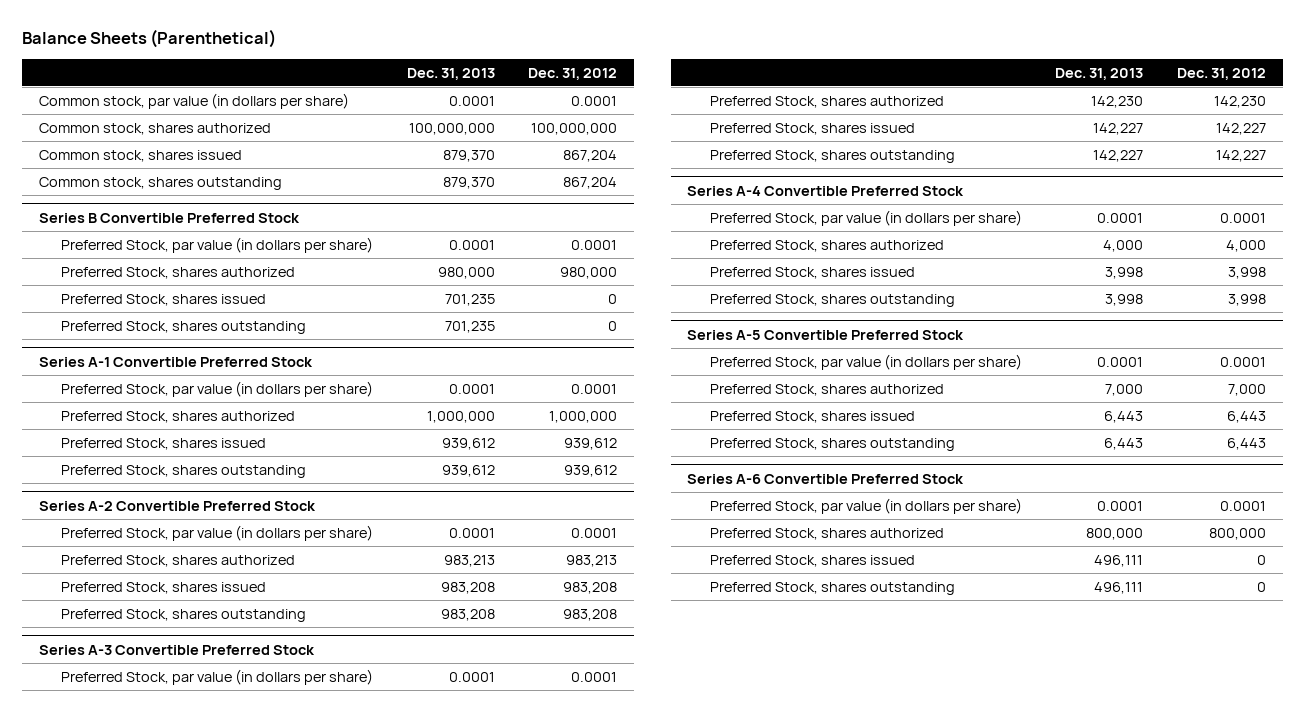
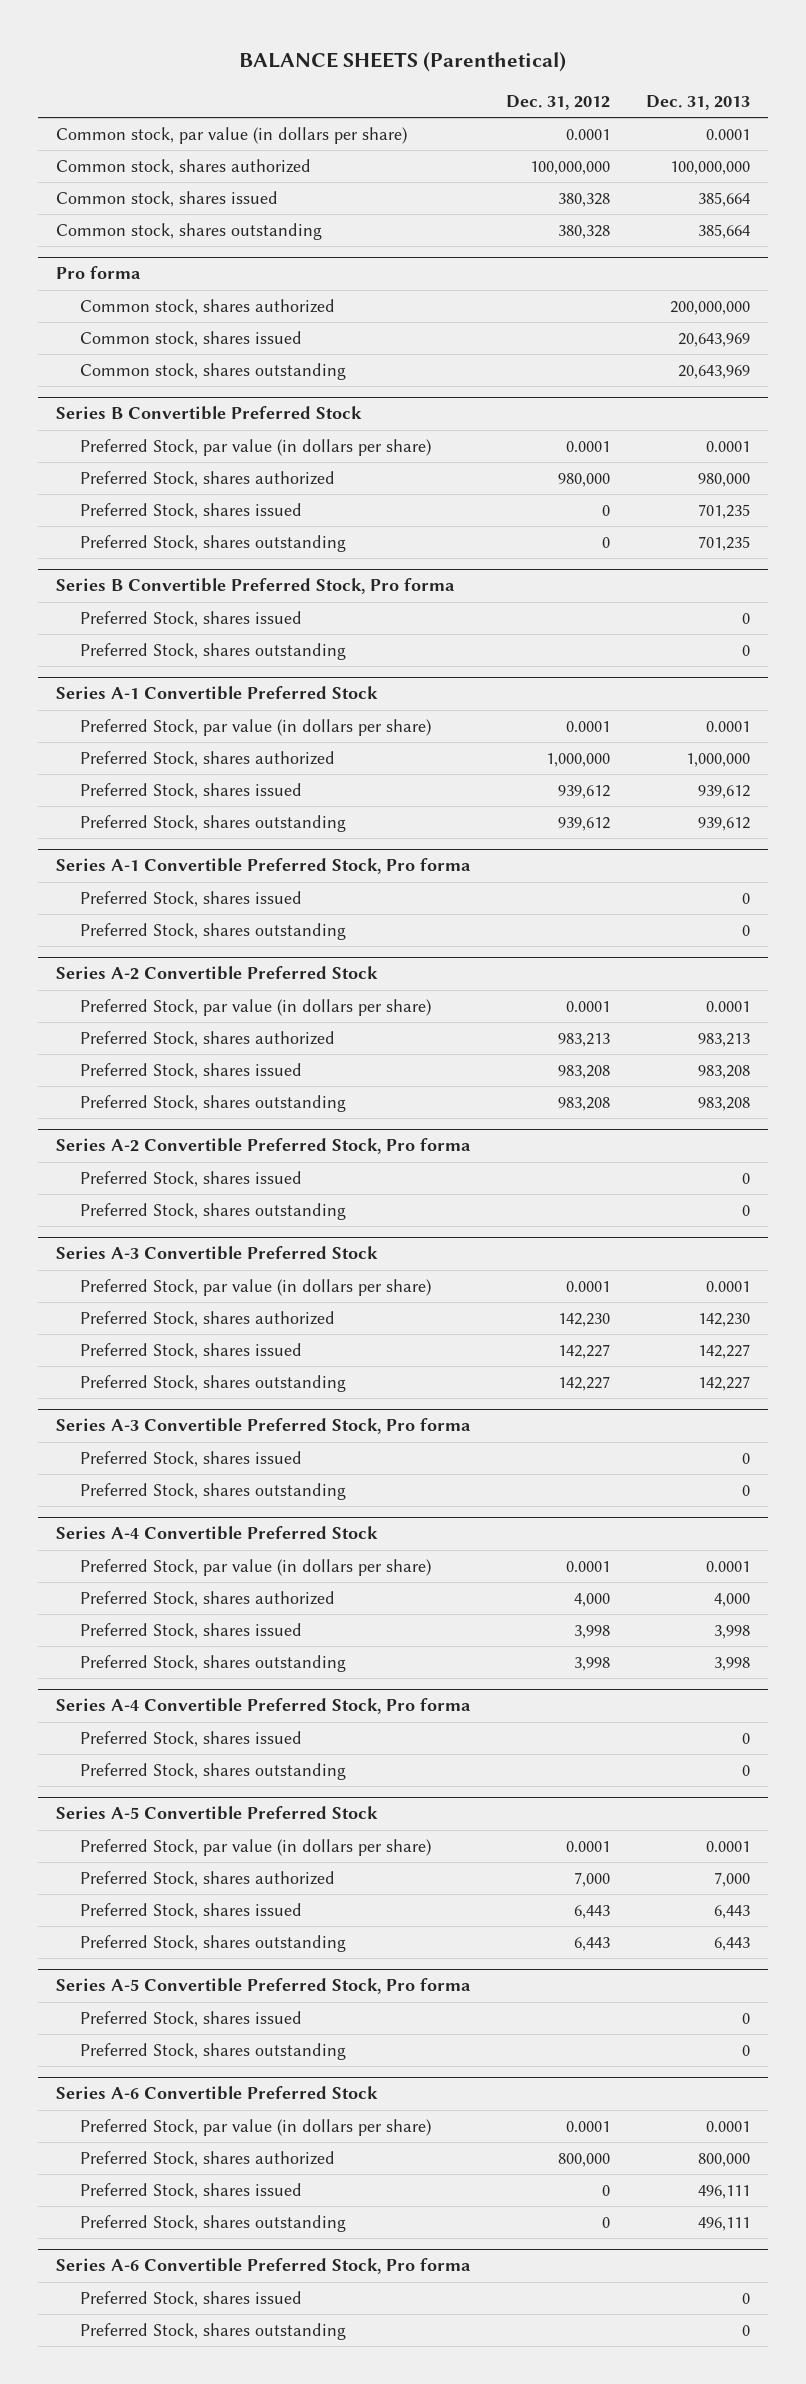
- Balance Sheets (Parenthetical)
+ BALANCE SHEETS (Parenthetical)
- | Dec. 31, 2013 | Dec. 31, 2012
+ | Dec. 31, 2012 | Dec. 31, 2013
- Common stock, shares issued | 879,370 | 867,204
- Common stock, shares outstanding | 879,370 | 867,204
+ Common stock, shares issued | 380,328 | 385,664
+ Common stock, shares outstanding | 380,328 | 385,664
+ Pro forma
+ Common stock, shares authorized | | 200,000,000
+ Common stock, shares issued | | 20,643,969
+ Common stock, shares outstanding | | 20,643,969
+ Series B Convertible Preferred Stock, Pro forma
+ Preferred Stock, shares issued | | 0
+ Preferred Stock, shares outstanding | | 0
+ Series A-1 Convertible Preferred Stock, Pro forma
+ Preferred Stock, shares issued | | 0
+ Preferred Stock, shares outstanding | | 0
+ Series A-2 Convertible Preferred Stock, Pro forma
+ Preferred Stock, shares issued | | 0
+ Preferred Stock, shares outstanding | | 0
+ Series A-3 Convertible Preferred Stock, Pro forma
+ Preferred Stock, shares issued | | 0
+ Preferred Stock, shares outstanding | | 0
+ Series A-4 Convertible Preferred Stock, Pro forma
+ Preferred Stock, shares issued | | 0
+ Preferred Stock, shares outstanding | | 0
+ Series A-5 Convertible Preferred Stock, Pro forma
+ Preferred Stock, shares issued | | 0
+ Preferred Stock, shares outstanding | | 0
+ Series A-6 Convertible Preferred Stock, Pro forma
+ Preferred Stock, shares issued | | 0
+ Preferred Stock, shares outstanding | | 0

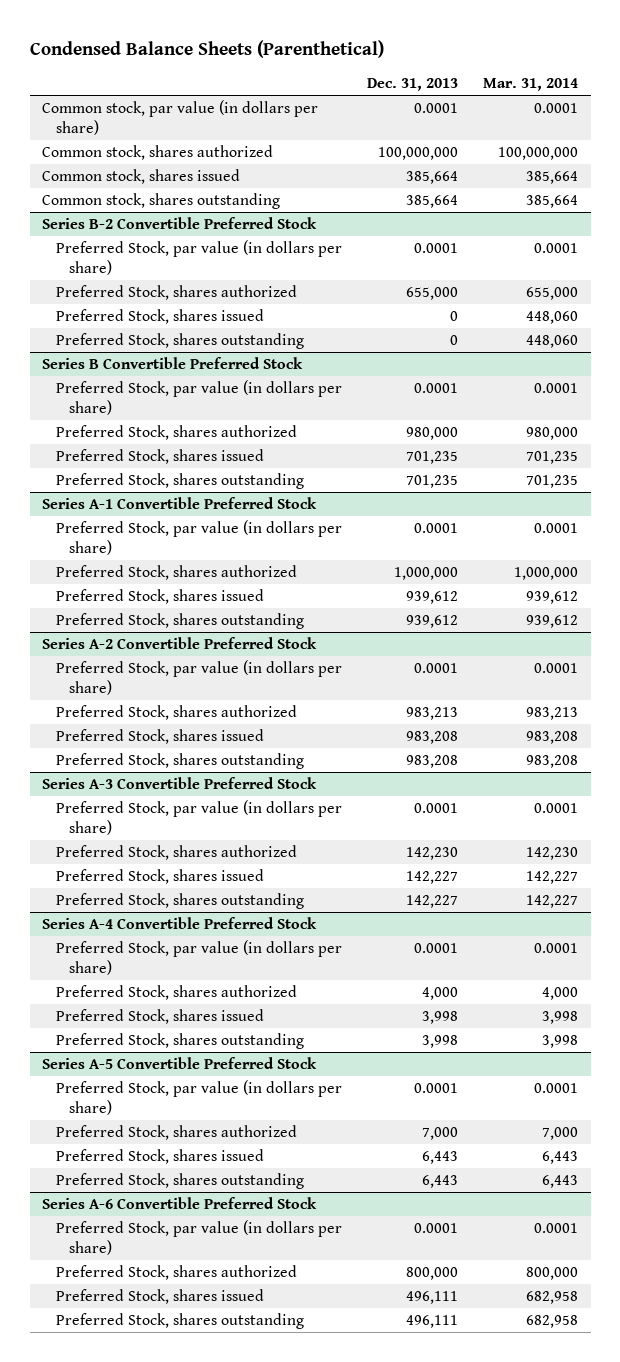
- BALANCE SHEETS (Parenthetical)
+ Condensed Balance Sheets (Parenthetical)
- | Dec. 31, 2012 | Dec. 31, 2013
+ | Dec. 31, 2013 | Mar. 31, 2014
- Pro forma
- Common stock, shares authorized | | 200,000,000
- Common stock, shares issued | | 20,643,969
- Common stock, shares outstanding | | 20,643,969
+ Series B-2 Convertible Preferred Stock
+ Preferred Stock, par value (in dollars per share) | 0.0001 | 0.0001
+ Preferred Stock, shares authorized | 655,000 | 655,000
+ Preferred Stock, shares issued | 0 | 448,060
+ Preferred Stock, shares outstanding | 0 | 448,060
- Series B Convertible Preferred Stock, Pro forma
- Preferred Stock, shares issued | | 0
- Preferred Stock, shares outstanding | | 0
- Series A-1 Convertible Preferred Stock, Pro forma
- Preferred Stock, shares issued | | 0
- Preferred Stock, shares outstanding | | 0
- Series A-2 Convertible Preferred Stock, Pro forma
- Preferred Stock, shares issued | | 0
- Preferred Stock, shares outstanding | | 0
- Series A-3 Convertible Preferred Stock, Pro forma
- Preferred Stock, shares issued | | 0
- Preferred Stock, shares outstanding | | 0
- Series A-4 Convertible Preferred Stock, Pro forma
- Preferred Stock, shares issued | | 0
- Preferred Stock, shares outstanding | | 0
- Series A-5 Convertible Preferred Stock, Pro forma
- Preferred Stock, shares issued | | 0
- Preferred Stock, shares outstanding | | 0
- Series A-6 Convertible Preferred Stock, Pro forma
- Preferred Stock, shares issued | | 0
- Preferred Stock, shares outstanding | | 0

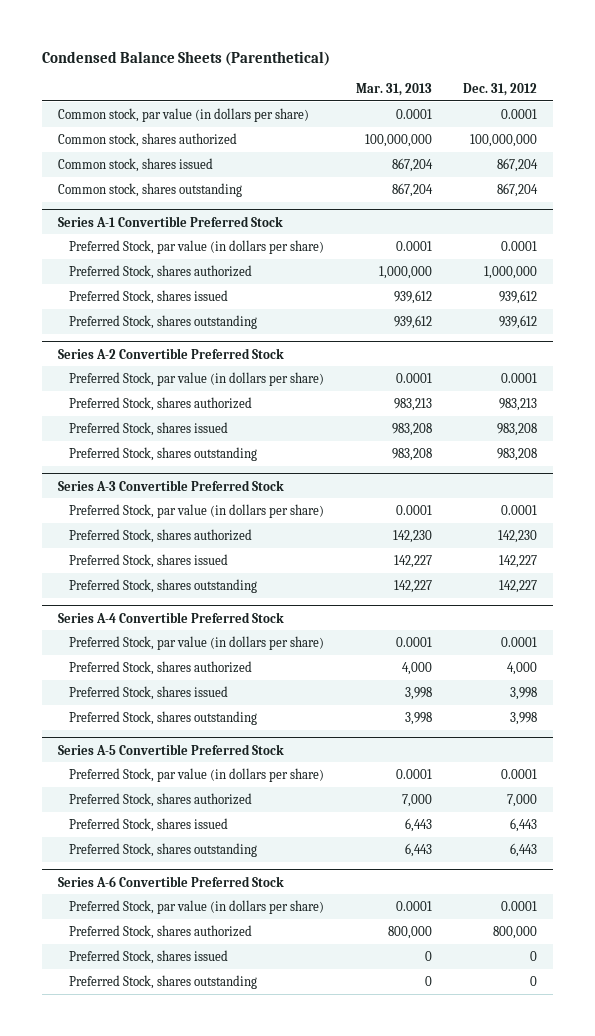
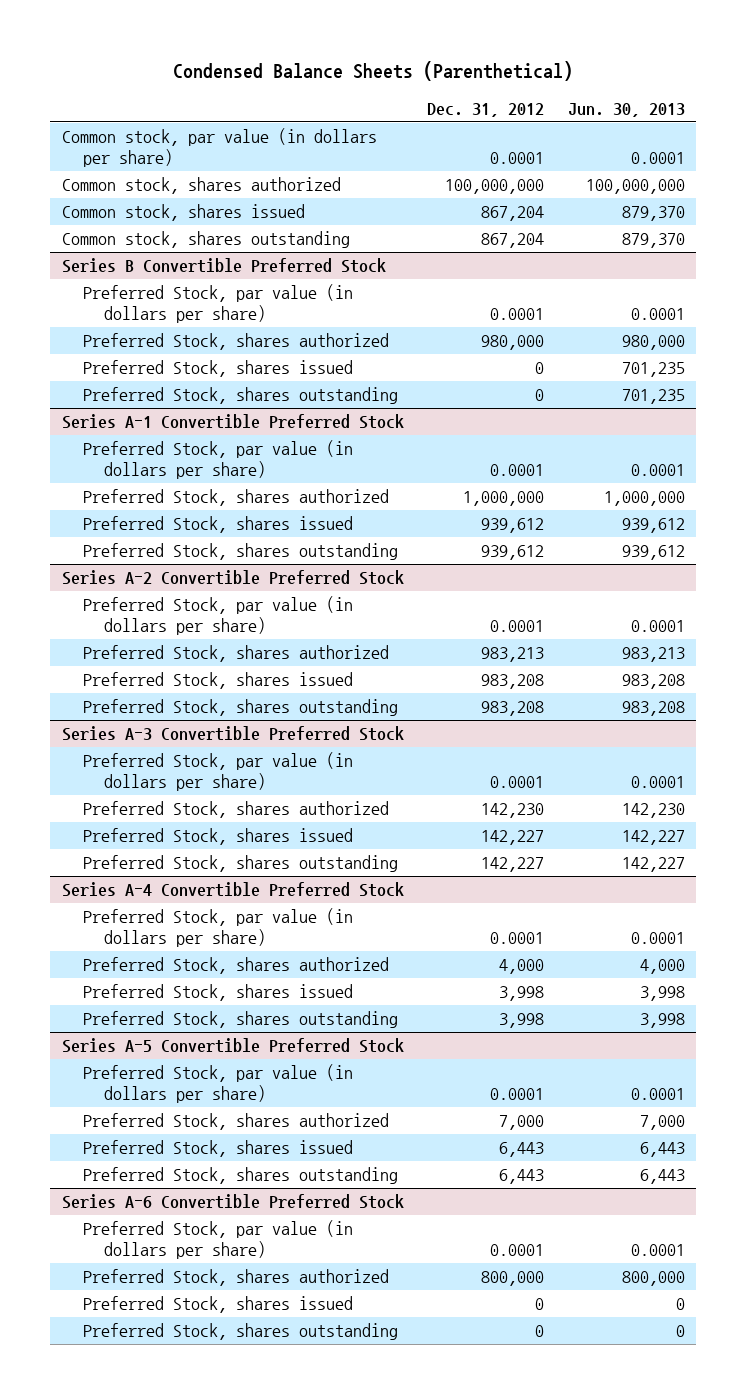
- | Mar. 31, 2013 | Dec. 31, 2012
+ | Dec. 31, 2012 | Jun. 30, 2013
+ Series B Convertible Preferred Stock
+ Preferred Stock, par value (in dollars per share) | 0.0001 | 0.0001
+ Preferred Stock, shares authorized | 980,000 | 980,000
+ Preferred Stock, shares issued | 0 | 701,235
+ Preferred Stock, shares outstanding | 0 | 701,235

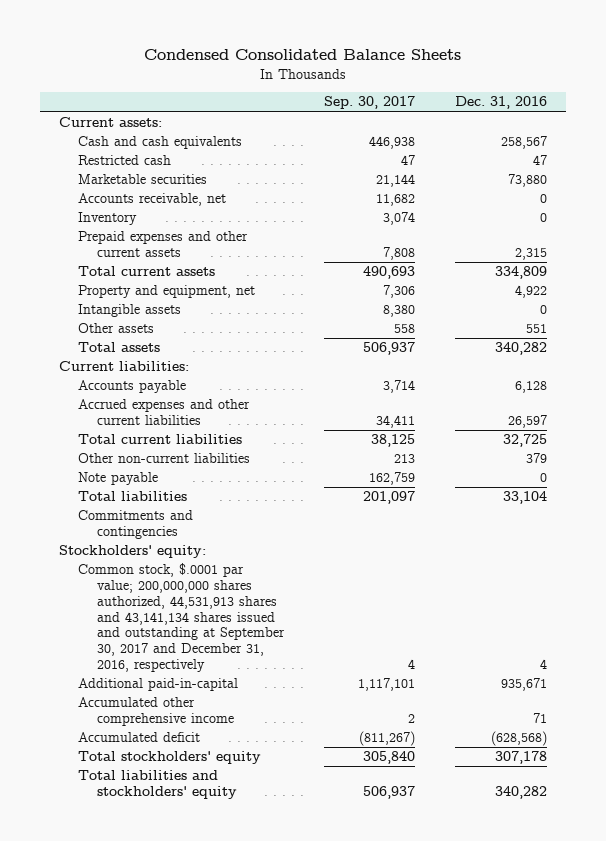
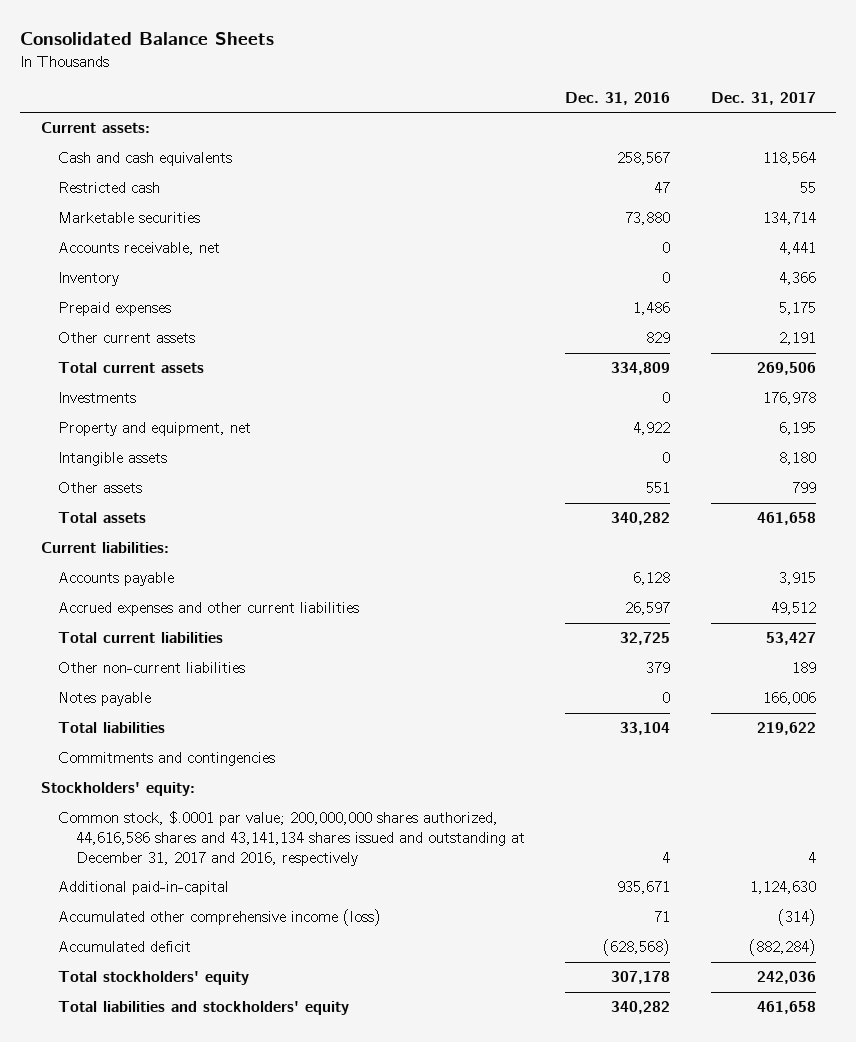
- Condensed Consolidated Balance Sheets
+ Consolidated Balance Sheets
- | Sep. 30, 2017 | Dec. 31, 2016
+ | Dec. 31, 2016 | Dec. 31, 2017
- Prepaid expenses and other current assets | 7,808 | 2,315
+ Prepaid expenses | 1,486 | 5,175
+ Other current assets | 829 | 2,191
+ Investments | 0 | 176,978
- Note payable | 162,759 | 0
+ Notes payable | 0 | 166,006
- Common stock, $.0001 par value; 200,000,000 shares authorized, 44,531,913 shares and 43,141,134 shares issued and outstanding at September 30, 2017 and December 31, 2016, respectively | 4 | 4
+ Common stock, $.0001 par value; 200,000,000 shares authorized, 44,616,586 shares and 43,141,134 shares issued and outstanding at December 31, 2017 and 2016, respectively | 4 | 4
- Accumulated other comprehensive income | 2 | 71
+ Accumulated other comprehensive income (loss) | 71 | (314)

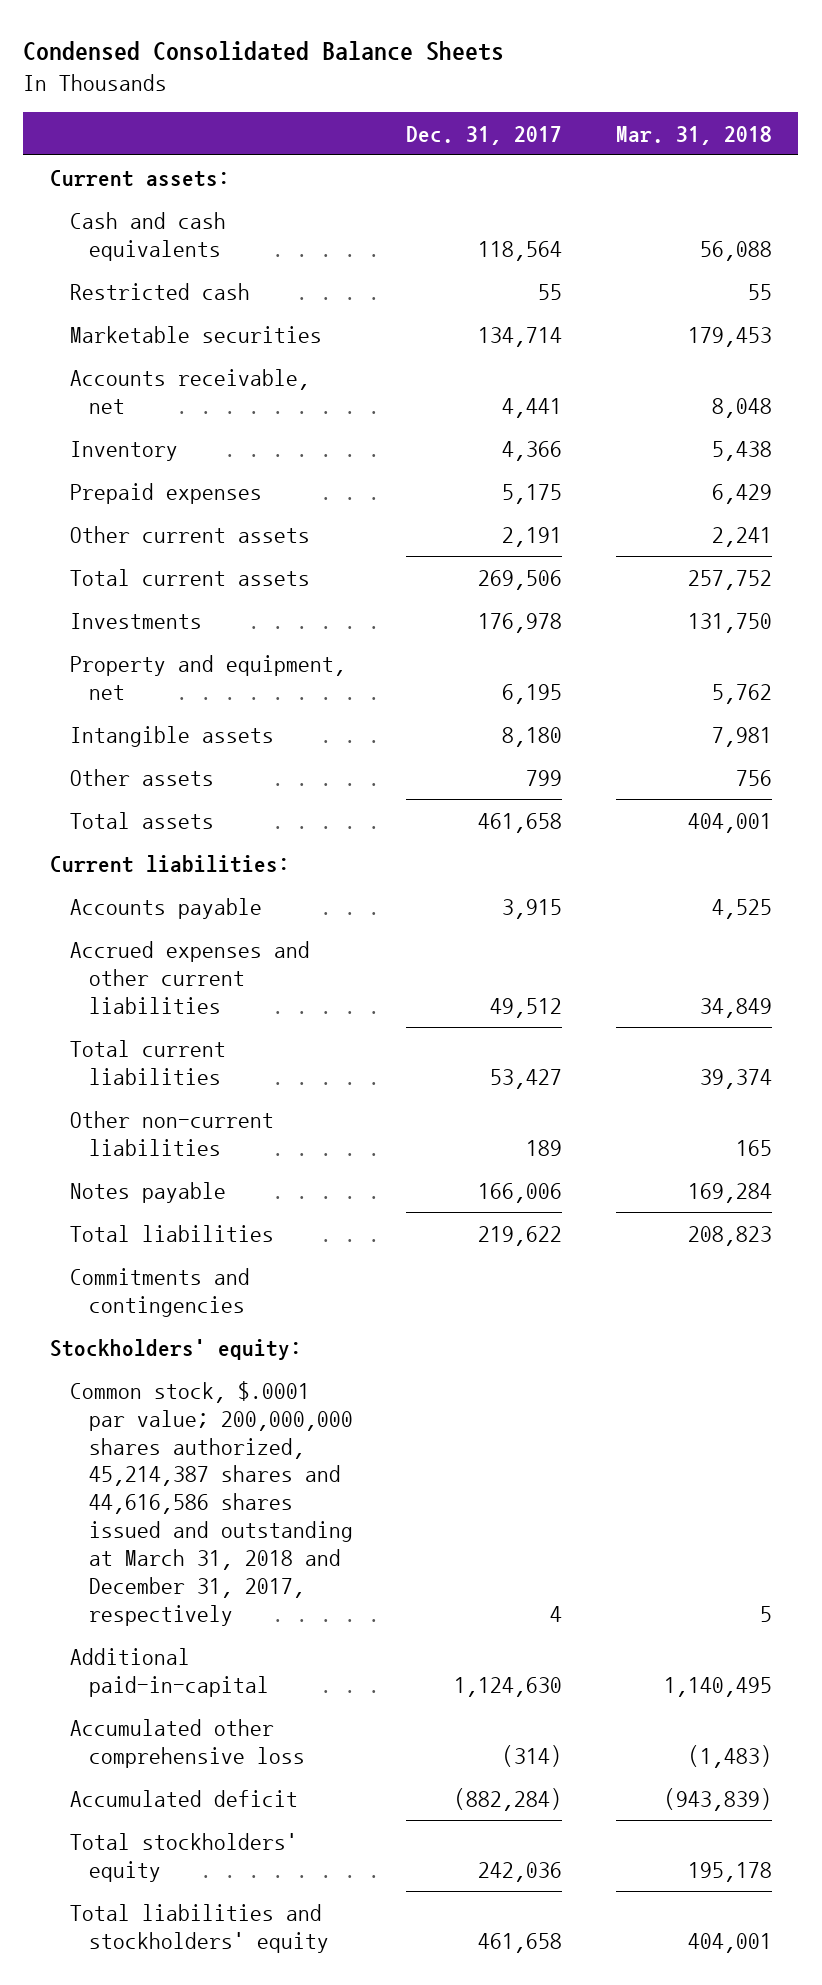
- Consolidated Balance Sheets
+ Condensed Consolidated Balance Sheets
- | Dec. 31, 2016 | Dec. 31, 2017
+ | Dec. 31, 2017 | Mar. 31, 2018
- Common stock, $.0001 par value; 200,000,000 shares authorized, 44,616,586 shares and 43,141,134 shares issued and outstanding at December 31, 2017 and 2016, respectively | 4 | 4
+ Common stock, $.0001 par value; 200,000,000 shares authorized, 45,214,387 shares and 44,616,586 shares issued and outstanding at March 31, 2018 and December 31, 2017, respectively | 4 | 5
- Accumulated other comprehensive income (loss) | 71 | (314)
+ Accumulated other comprehensive loss | (314) | (1,483)

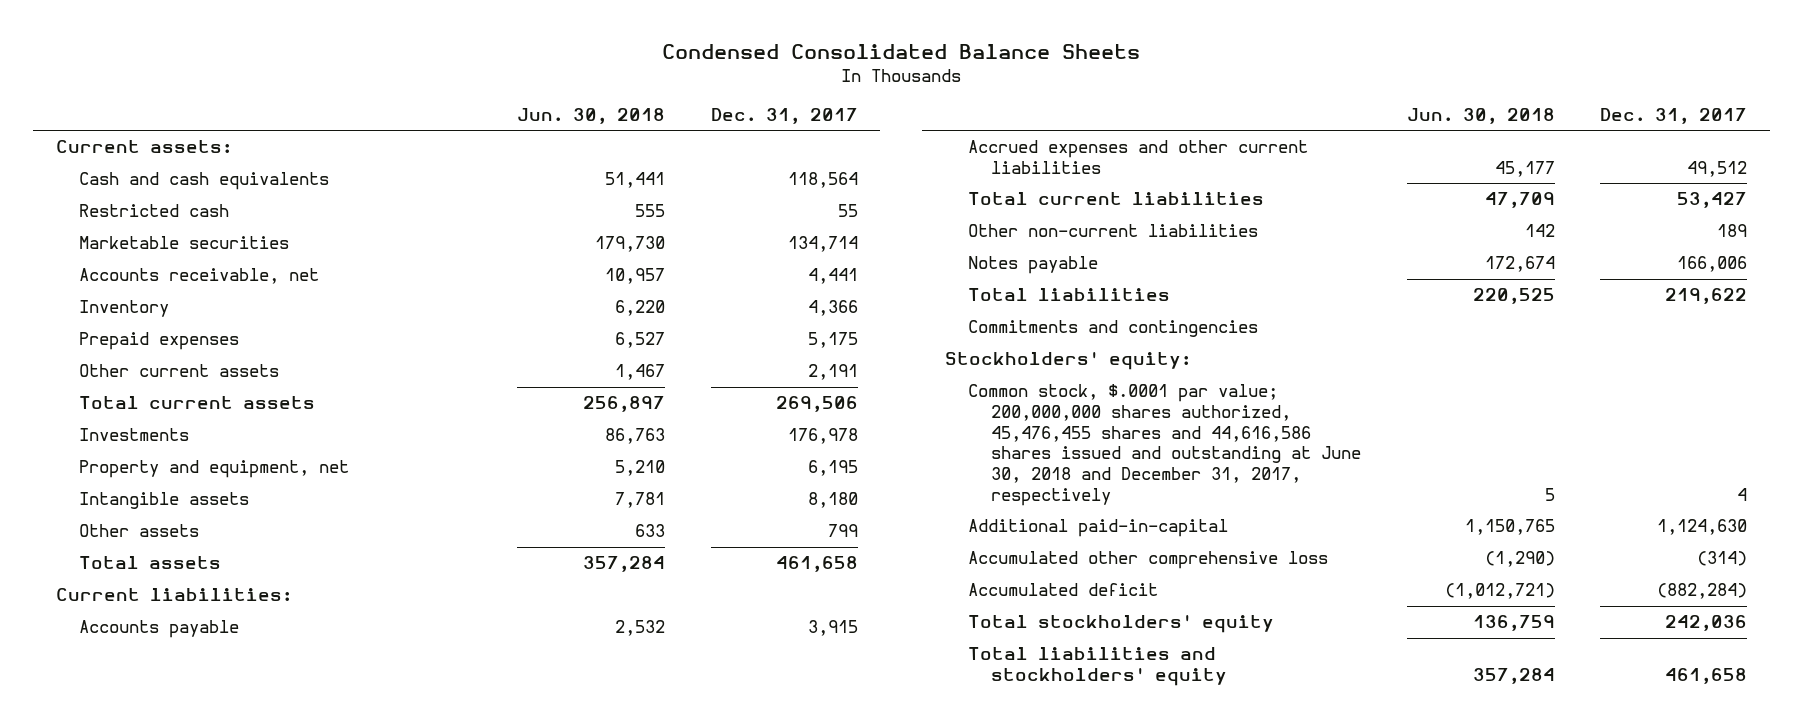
- | Dec. 31, 2017 | Mar. 31, 2018
+ | Jun. 30, 2018 | Dec. 31, 2017
- Common stock, $.0001 par value; 200,000,000 shares authorized, 45,214,387 shares and 44,616,586 shares issued and outstanding at March 31, 2018 and December 31, 2017, respectively | 4 | 5
+ Common stock, $.0001 par value; 200,000,000 shares authorized, 45,476,455 shares and 44,616,586 shares issued and outstanding at June 30, 2018 and December 31, 2017, respectively | 5 | 4

